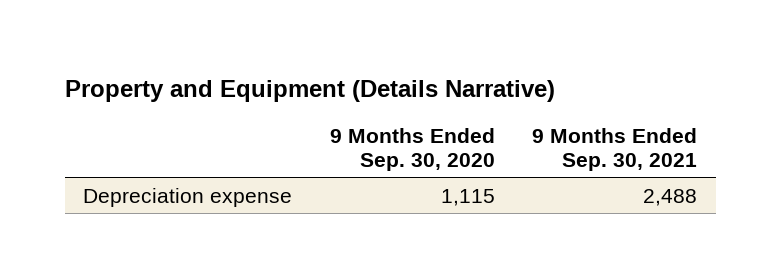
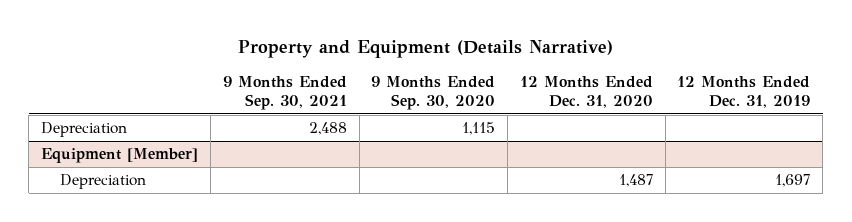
- | 9 Months Ended Sep. 30, 2020 | 9 Months Ended Sep. 30, 2021
+ | 9 Months Ended Sep. 30, 2021 | 9 Months Ended Sep. 30, 2020 | 12 Months Ended Dec. 31, 2020 | 12 Months Ended Dec. 31, 2019
- Depreciation expense | 1,115 | 2,488
+ Depreciation | 2,488 | 1,115 | |
+ Equipment [Member]
+ Depreciation | | | 1,487 | 1,697

